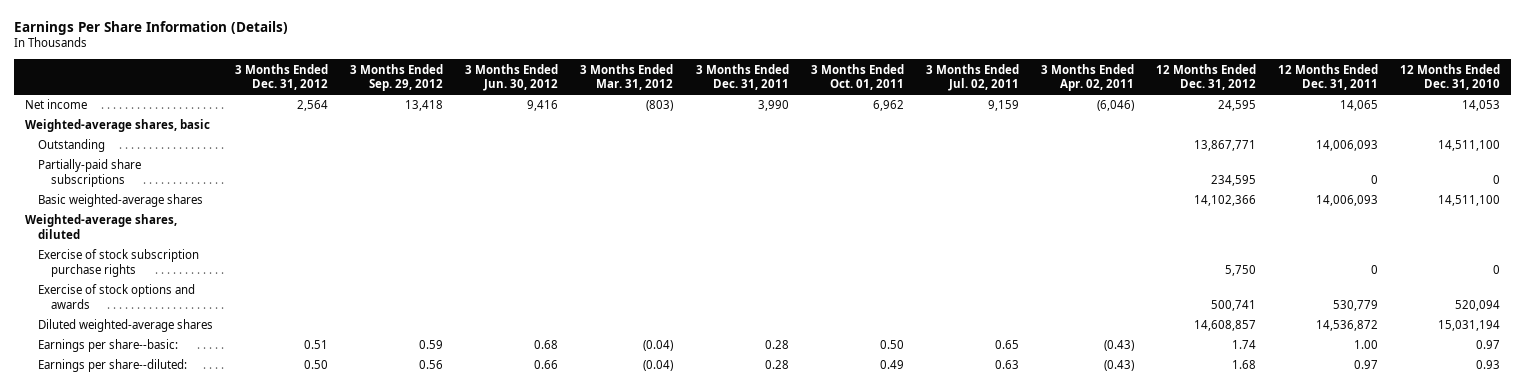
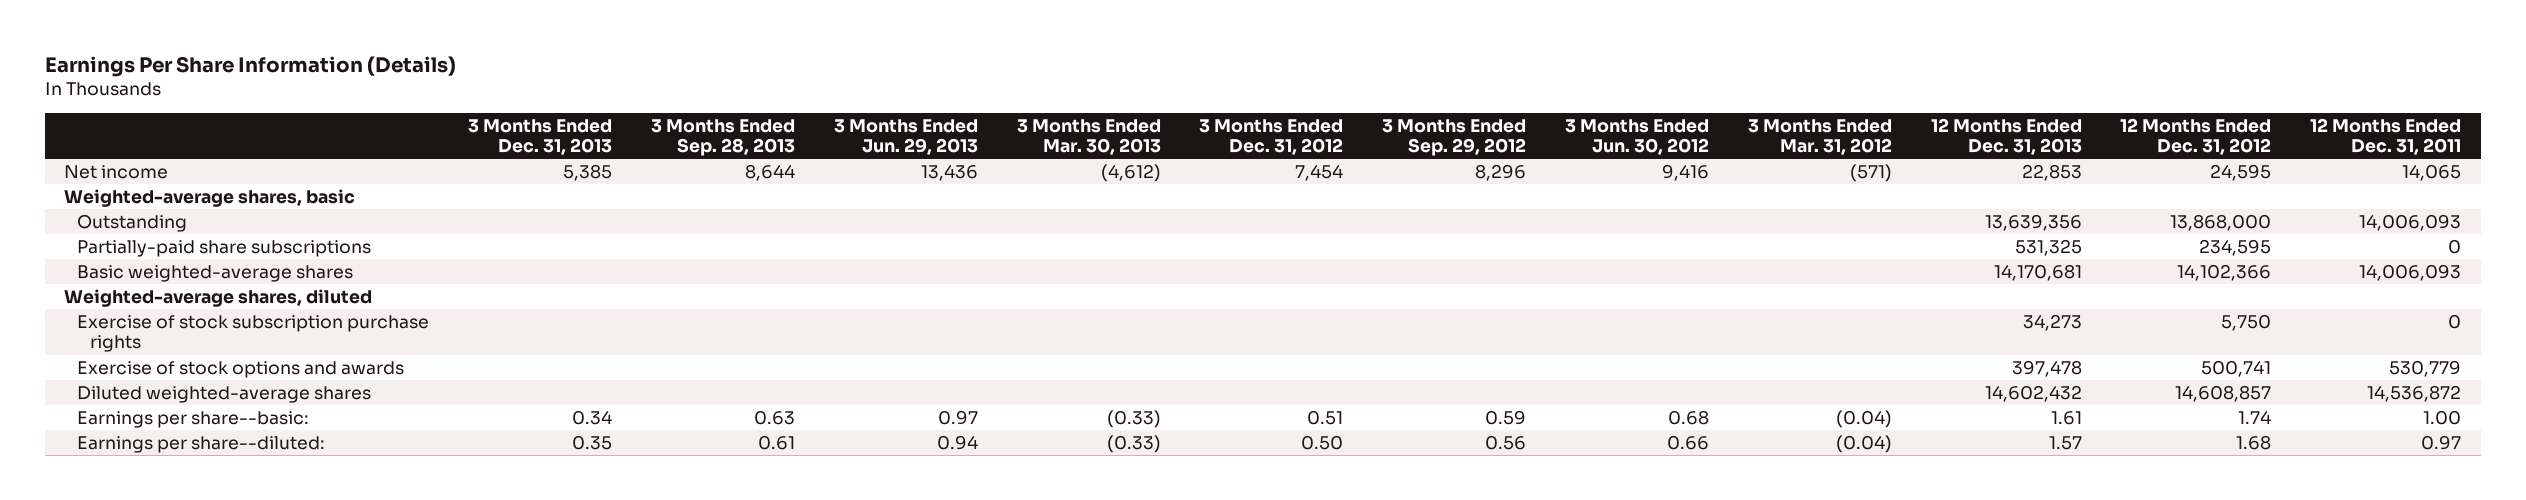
- | 3 Months Ended Dec. 31, 2012 | 3 Months Ended Sep. 29, 2012 | 3 Months Ended Jun. 30, 2012 | 3 Months Ended Mar. 31, 2012 | 3 Months Ended Dec. 31, 2011 | 3 Months Ended Oct. 01, 2011 | 3 Months Ended Jul. 02, 2011 | 3 Months Ended Apr. 02, 2011 | 12 Months Ended Dec. 31, 2012 | 12 Months Ended Dec. 31, 2011 | 12 Months Ended Dec. 31, 2010
+ | 3 Months Ended Dec. 31, 2013 | 3 Months Ended Sep. 28, 2013 | 3 Months Ended Jun. 29, 2013 | 3 Months Ended Mar. 30, 2013 | 3 Months Ended Dec. 31, 2012 | 3 Months Ended Sep. 29, 2012 | 3 Months Ended Jun. 30, 2012 | 3 Months Ended Mar. 31, 2012 | 12 Months Ended Dec. 31, 2013 | 12 Months Ended Dec. 31, 2012 | 12 Months Ended Dec. 31, 2011
- Net income | 2,564 | 13,418 | 9,416 | (803) | 3,990 | 6,962 | 9,159 | (6,046) | 24,595 | 14,065 | 14,053
+ Net income | 5,385 | 8,644 | 13,436 | (4,612) | 7,454 | 8,296 | 9,416 | (571) | 22,853 | 24,595 | 14,065
- Outstanding | | | | | | | | | 13,867,771 | 14,006,093 | 14,511,100
+ Outstanding | | | | | | | | | 13,639,356 | 13,868,000 | 14,006,093

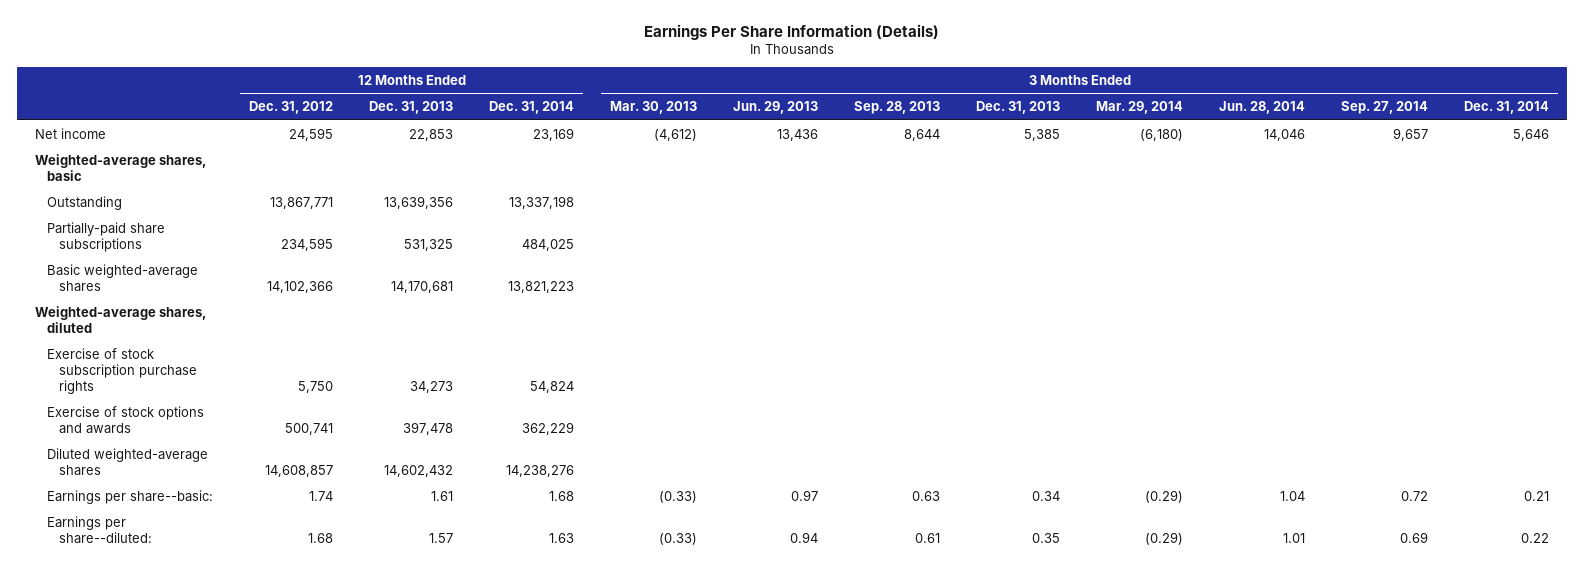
- | 3 Months Ended Dec. 31, 2013 | 3 Months Ended Sep. 28, 2013 | 3 Months Ended Jun. 29, 2013 | 3 Months Ended Mar. 30, 2013 | 3 Months Ended Dec. 31, 2012 | 3 Months Ended Sep. 29, 2012 | 3 Months Ended Jun. 30, 2012 | 3 Months Ended Mar. 31, 2012 | 12 Months Ended Dec. 31, 2013 | 12 Months Ended Dec. 31, 2012 | 12 Months Ended Dec. 31, 2011
+ | 12 Months Ended Dec. 31, 2012 | 12 Months Ended Dec. 31, 2013 | 12 Months Ended Dec. 31, 2014 | 3 Months Ended Mar. 30, 2013 | 3 Months Ended Jun. 29, 2013 | 3 Months Ended Sep. 28, 2013 | 3 Months Ended Dec. 31, 2013 | 3 Months Ended Mar. 29, 2014 | 3 Months Ended Jun. 28, 2014 | 3 Months Ended Sep. 27, 2014 | 3 Months Ended Dec. 31, 2014
- Outstanding | | | | | | | | | 13,639,356 | 13,868,000 | 14,006,093
+ Outstanding | 13,867,771 | 13,639,356 | 13,337,198 | | | | | | | |

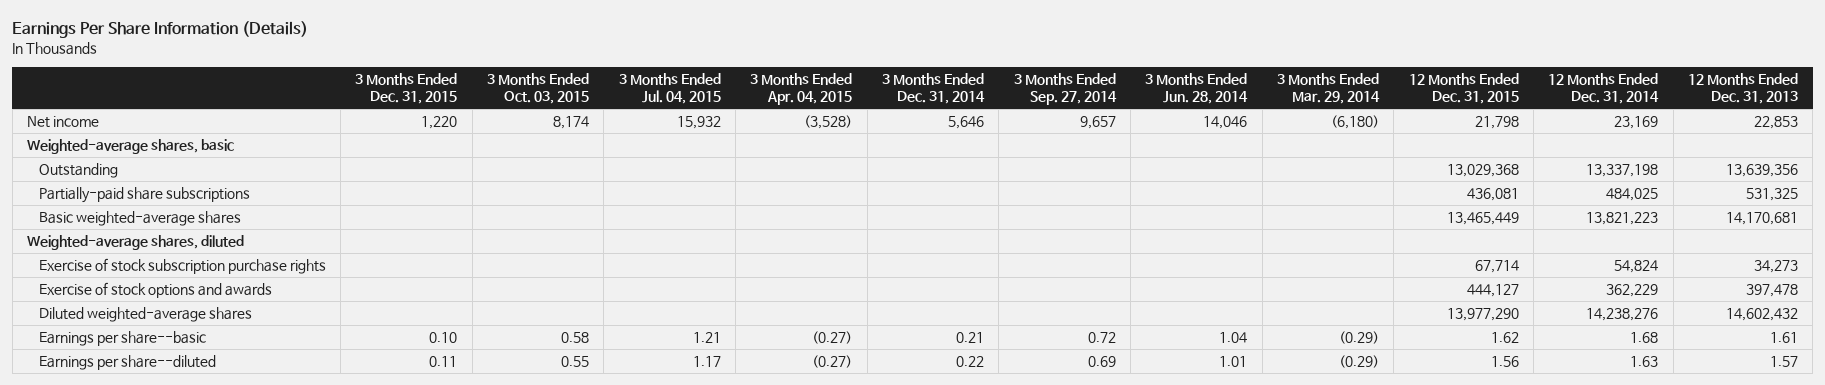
- | 12 Months Ended Dec. 31, 2012 | 12 Months Ended Dec. 31, 2013 | 12 Months Ended Dec. 31, 2014 | 3 Months Ended Mar. 30, 2013 | 3 Months Ended Jun. 29, 2013 | 3 Months Ended Sep. 28, 2013 | 3 Months Ended Dec. 31, 2013 | 3 Months Ended Mar. 29, 2014 | 3 Months Ended Jun. 28, 2014 | 3 Months Ended Sep. 27, 2014 | 3 Months Ended Dec. 31, 2014
+ | 3 Months Ended Dec. 31, 2015 | 3 Months Ended Oct. 03, 2015 | 3 Months Ended Jul. 04, 2015 | 3 Months Ended Apr. 04, 2015 | 3 Months Ended Dec. 31, 2014 | 3 Months Ended Sep. 27, 2014 | 3 Months Ended Jun. 28, 2014 | 3 Months Ended Mar. 29, 2014 | 12 Months Ended Dec. 31, 2015 | 12 Months Ended Dec. 31, 2014 | 12 Months Ended Dec. 31, 2013
- Earnings per share--basic: | 1.74 | 1.61 | 1.68 | (0.33) | 0.97 | 0.63 | 0.34 | (0.29) | 1.04 | 0.72 | 0.21
- Earnings per share--diluted: | 1.68 | 1.57 | 1.63 | (0.33) | 0.94 | 0.61 | 0.35 | (0.29) | 1.01 | 0.69 | 0.22
+ Earnings per share--basic | 0.10 | 0.58 | 1.21 | (0.27) | 0.21 | 0.72 | 1.04 | (0.29) | 1.62 | 1.68 | 1.61
+ Earnings per share--diluted | 0.11 | 0.55 | 1.17 | (0.27) | 0.22 | 0.69 | 1.01 | (0.29) | 1.56 | 1.63 | 1.57

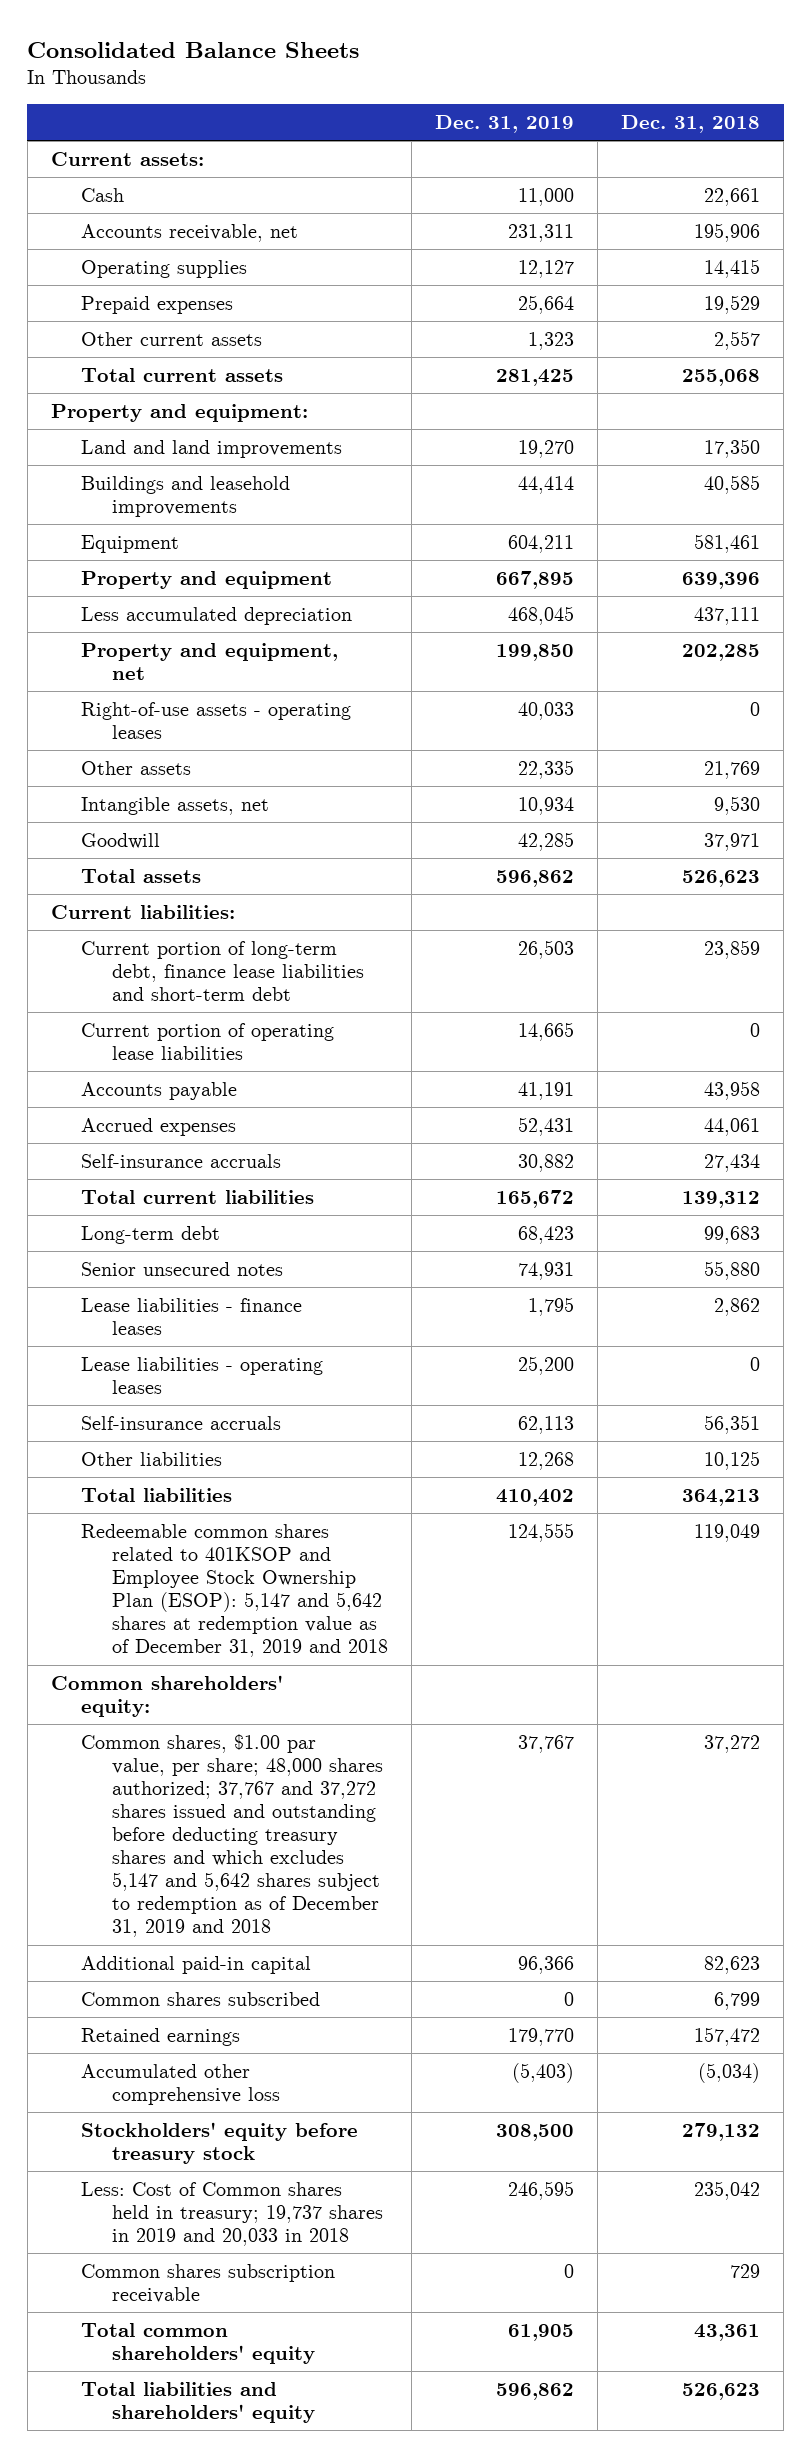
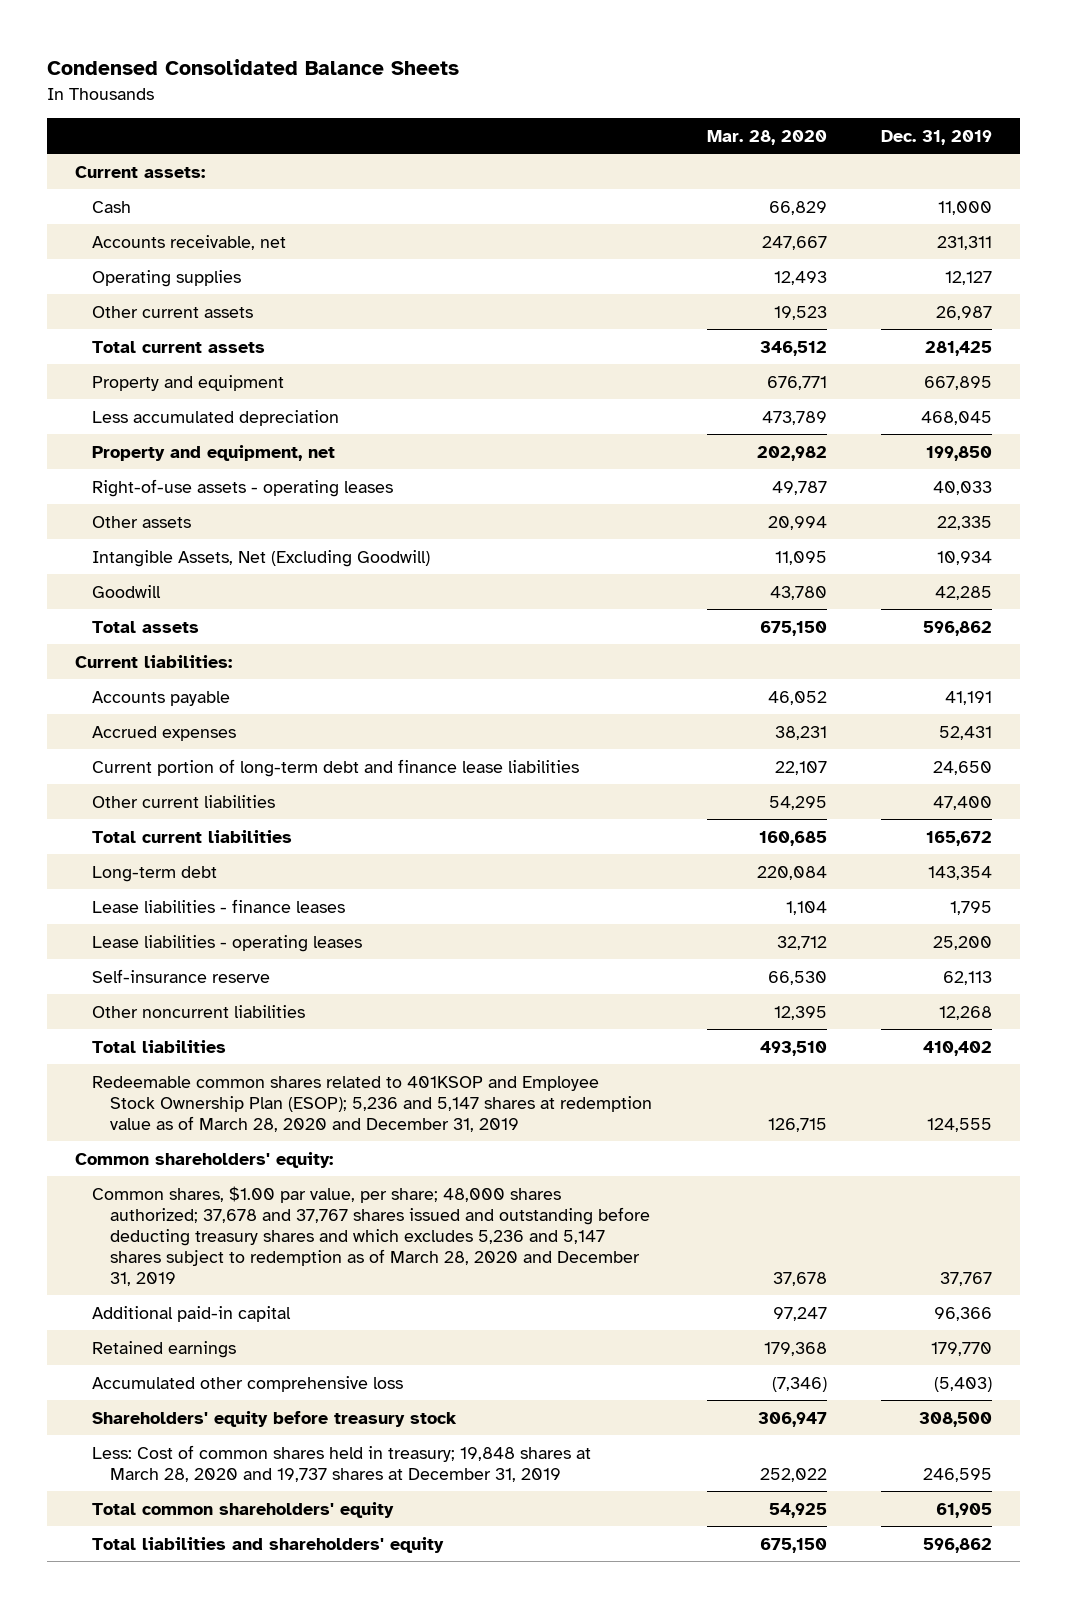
- Consolidated Balance Sheets
+ Condensed Consolidated Balance Sheets
- | Dec. 31, 2019 | Dec. 31, 2018
+ | Mar. 28, 2020 | Dec. 31, 2019
- Prepaid expenses | 25,664 | 19,529
- Other current assets | 1,323 | 2,557
+ Other current assets | 19,523 | 26,987
- Property and equipment:
- Land and land improvements | 19,270 | 17,350
- Buildings and leasehold improvements | 44,414 | 40,585
- Equipment | 604,211 | 581,461
- Intangible assets, net | 10,934 | 9,530
+ Intangible Assets, Net (Excluding Goodwill) | 11,095 | 10,934
- Current portion of long-term debt, finance lease liabilities and short-term debt | 26,503 | 23,859
- Current portion of operating lease liabilities | 14,665 | 0
- Self-insurance accruals | 30,882 | 27,434
+ Current portion of long-term debt and finance lease liabilities | 22,107 | 24,650
+ Other current liabilities | 54,295 | 47,400
- Long-term debt | 68,423 | 99,683
- Senior unsecured notes | 74,931 | 55,880
+ Long-term debt | 220,084 | 143,354
- Self-insurance accruals | 62,113 | 56,351
- Other liabilities | 12,268 | 10,125
+ Self-insurance reserve | 66,530 | 62,113
+ Other noncurrent liabilities | 12,395 | 12,268
- Redeemable common shares related to 401KSOP and Employee Stock Ownership Plan (ESOP): 5,147 and 5,642 shares at redemption value as of December 31, 2019 and 2018 | 124,555 | 119,049
+ Redeemable common shares related to 401KSOP and Employee Stock Ownership Plan (ESOP); 5,236 and 5,147 shares at redemption value as of March 28, 2020 and December 31, 2019 | 126,715 | 124,555
- Common shares, $1.00 par value, per share; 48,000 shares authorized; 37,767 and 37,272 shares issued and outstanding before deducting treasury shares and which excludes 5,147 and 5,642 shares subject to redemption as of December 31, 2019 and 2018 | 37,767 | 37,272
+ Common shares, $1.00 par value, per share; 48,000 shares authorized; 37,678 and 37,767 shares issued and outstanding before deducting treasury shares and which excludes 5,236 and 5,147 shares subject to redemption as of March 28, 2020 and December 31, 2019 | 37,678 | 37,767
- Common shares subscribed | 0 | 6,799
- Stockholders' equity before treasury stock | 308,500 | 279,132
- Less: Cost of Common shares held in treasury; 19,737 shares in 2019 and 20,033 in 2018 | 246,595 | 235,042
- Common shares subscription receivable | 0 | 729
+ Shareholders' equity before treasury stock | 306,947 | 308,500
+ Less: Cost of common shares held in treasury; 19,848 shares at March 28, 2020 and 19,737 shares at December 31, 2019 | 252,022 | 246,595

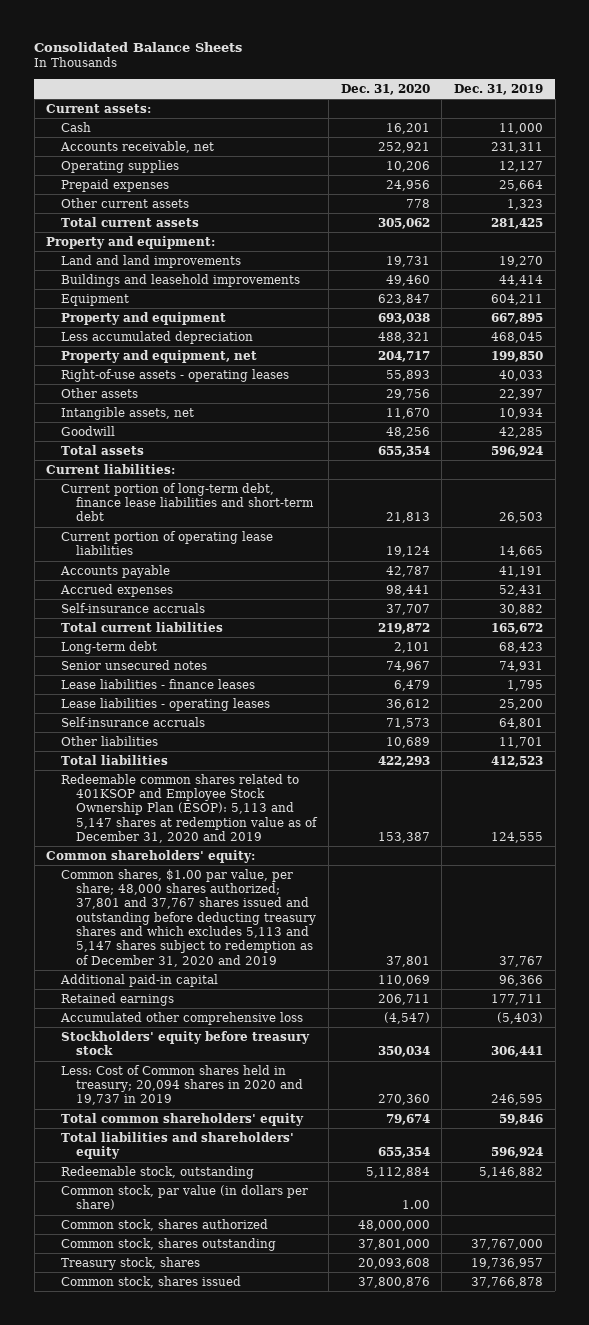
- Condensed Consolidated Balance Sheets
+ Consolidated Balance Sheets
- | Mar. 28, 2020 | Dec. 31, 2019
+ | Dec. 31, 2020 | Dec. 31, 2019
- Other current assets | 19,523 | 26,987
+ Prepaid expenses | 24,956 | 25,664
+ Other current assets | 778 | 1,323
+ Property and equipment:
+ Land and land improvements | 19,731 | 19,270
+ Buildings and leasehold improvements | 49,460 | 44,414
+ Equipment | 623,847 | 604,211
- Other assets | 20,994 | 22,335
- Intangible Assets, Net (Excluding Goodwill) | 11,095 | 10,934
+ Other assets | 29,756 | 22,397
+ Intangible assets, net | 11,670 | 10,934
- Total assets | 675,150 | 596,862
+ Total assets | 655,354 | 596,924
+ Current portion of long-term debt, finance lease liabilities and short-term debt | 21,813 | 26,503
+ Current portion of operating lease liabilities | 19,124 | 14,665
- Current portion of long-term debt and finance lease liabilities | 22,107 | 24,650
- Other current liabilities | 54,295 | 47,400
+ Self-insurance accruals | 37,707 | 30,882
- Long-term debt | 220,084 | 143,354
+ Long-term debt | 2,101 | 68,423
+ Senior unsecured notes | 74,967 | 74,931
- Self-insurance reserve | 66,530 | 62,113
- Other noncurrent liabilities | 12,395 | 12,268
- Total liabilities | 493,510 | 410,402
- Redeemable common shares related to 401KSOP and Employee Stock Ownership Plan (ESOP); 5,236 and 5,147 shares at redemption value as of March 28, 2020 and December 31, 2019 | 126,715 | 124,555
+ Self-insurance accruals | 71,573 | 64,801
+ Other liabilities | 10,689 | 11,701
+ Total liabilities | 422,293 | 412,523
+ Redeemable common shares related to 401KSOP and Employee Stock Ownership Plan (ESOP): 5,113 and 5,147 shares at redemption value as of December 31, 2020 and 2019 | 153,387 | 124,555
- Common shares, $1.00 par value, per share; 48,000 shares authorized; 37,678 and 37,767 shares issued and outstanding before deducting treasury shares and which excludes 5,236 and 5,147 shares subject to redemption as of March 28, 2020 and December 31, 2019 | 37,678 | 37,767
+ Common shares, $1.00 par value, per share; 48,000 shares authorized; 37,801 and 37,767 shares issued and outstanding before deducting treasury shares and which excludes 5,113 and 5,147 shares subject to redemption as of December 31, 2020 and 2019 | 37,801 | 37,767
- Retained earnings | 179,368 | 179,770
+ Retained earnings | 206,711 | 177,711
- Shareholders' equity before treasury stock | 306,947 | 308,500
- Less: Cost of common shares held in treasury; 19,848 shares at March 28, 2020 and 19,737 shares at December 31, 2019 | 252,022 | 246,595
- Total common shareholders' equity | 54,925 | 61,905
- Total liabilities and shareholders' equity | 675,150 | 596,862
+ Stockholders' equity before treasury stock | 350,034 | 306,441
+ Less: Cost of Common shares held in treasury; 20,094 shares in 2020 and 19,737 in 2019 | 270,360 | 246,595
+ Total common shareholders' equity | 79,674 | 59,846
+ Total liabilities and shareholders' equity | 655,354 | 596,924
+ Redeemable stock, outstanding | 5,112,884 | 5,146,882
+ Common stock, par value (in dollars per share) | 1.00 |
+ Common stock, shares authorized | 48,000,000 |
+ Common stock, shares outstanding | 37,801,000 | 37,767,000
+ Treasury stock, shares | 20,093,608 | 19,736,957
+ Common stock, shares issued | 37,800,876 | 37,766,878

